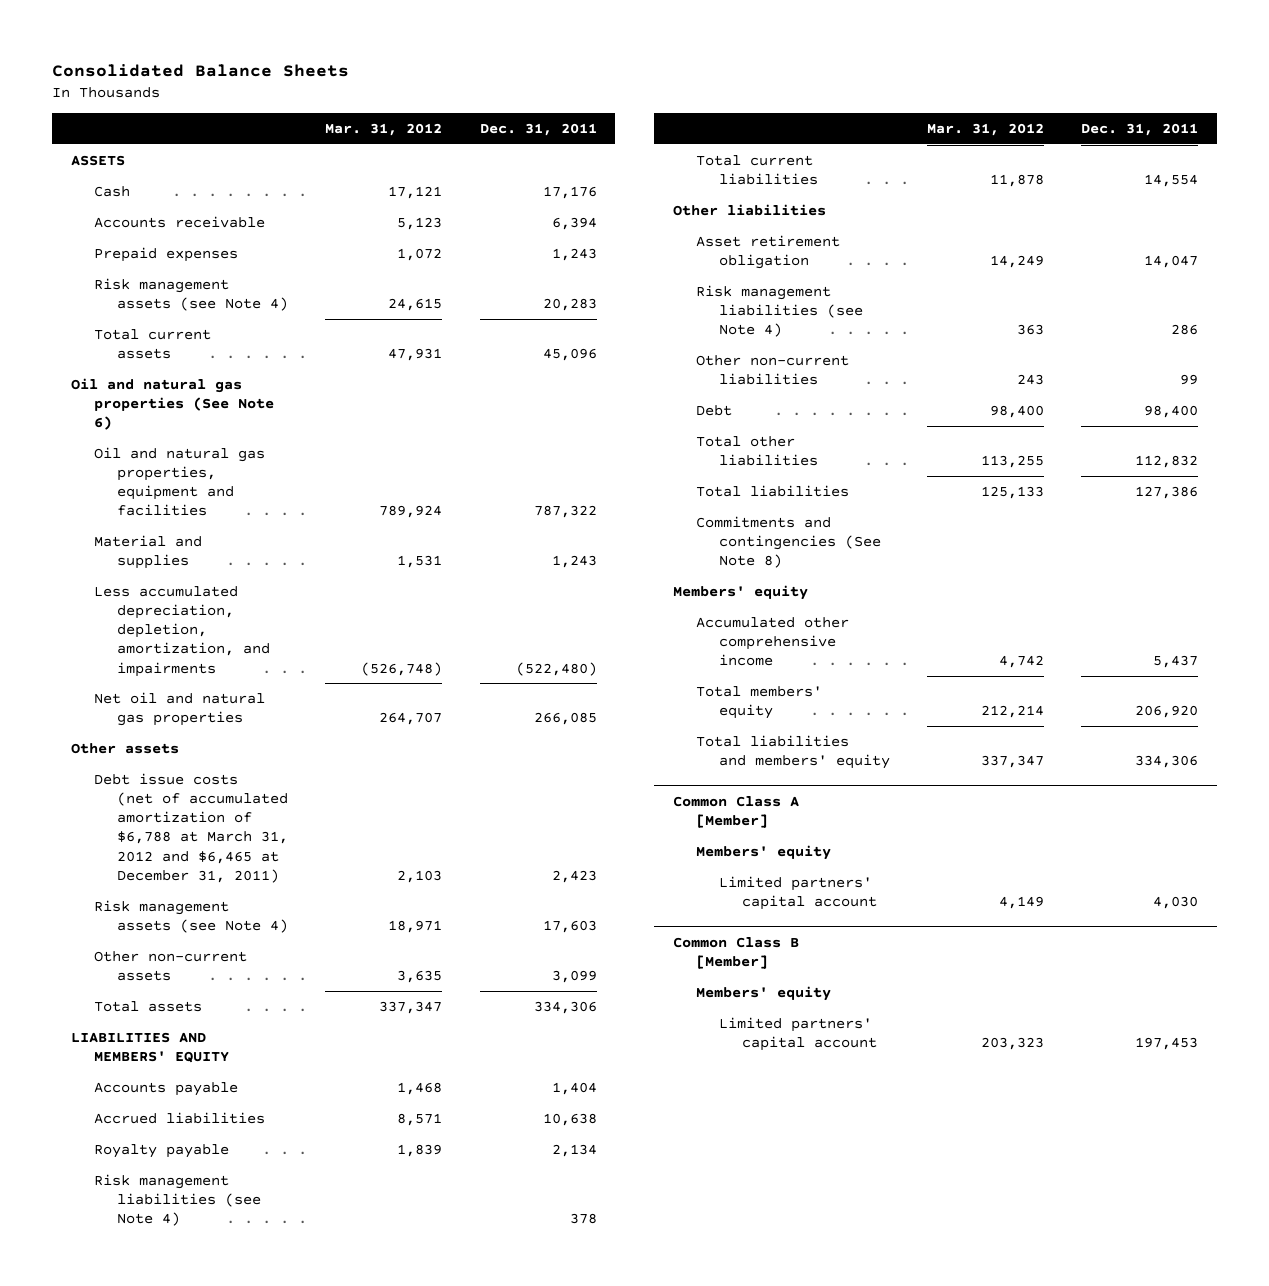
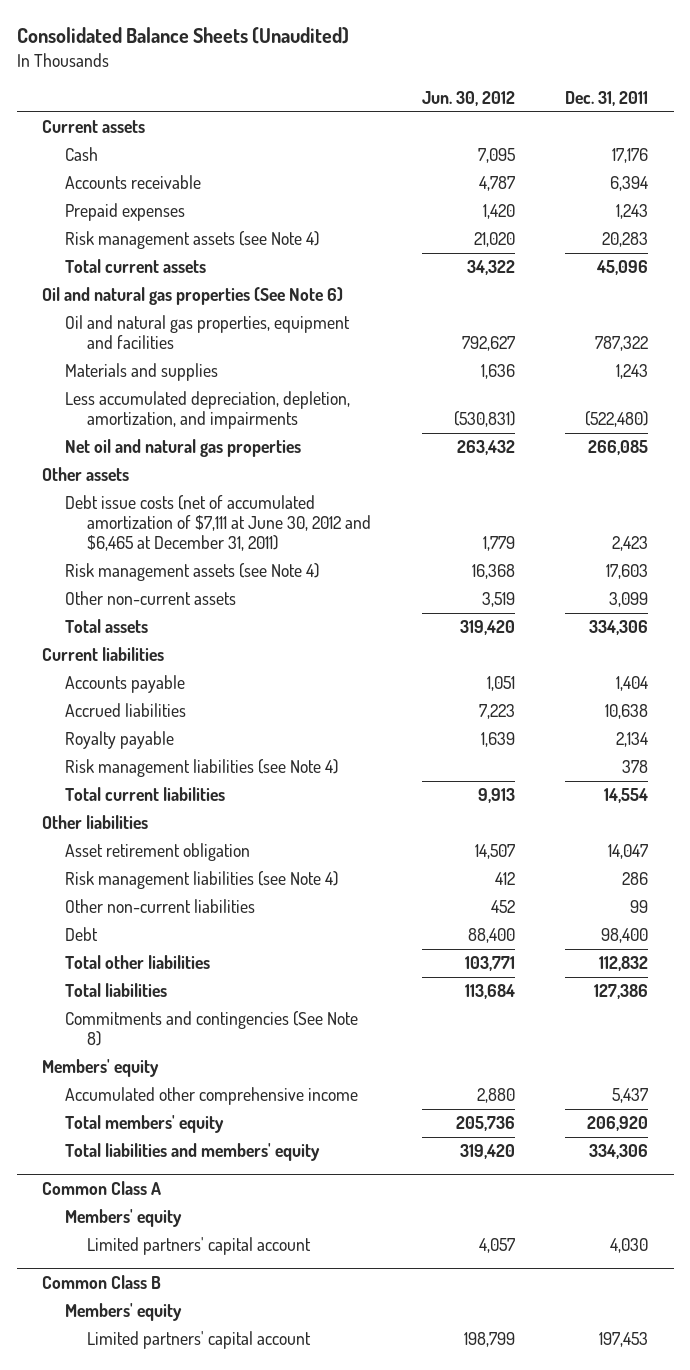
- Consolidated Balance Sheets
+ Consolidated Balance Sheets (Unaudited)
- | Mar. 31, 2012 | Dec. 31, 2011
+ | Jun. 30, 2012 | Dec. 31, 2011
- ASSETS
+ Current assets
- Material and supplies | 1,531 | 1,243
+ Materials and supplies | 1,636 | 1,243
- Debt issue costs (net of accumulated amortization of $6,788 at March 31, 2012 and $6,465 at December 31, 2011) | 2,103 | 2,423
+ Debt issue costs (net of accumulated amortization of $7,111 at June 30, 2012 and $6,465 at December 31, 2011) | 1,779 | 2,423
- LIABILITIES AND MEMBERS' EQUITY
+ Current liabilities
- Common Class A [Member]
+ Common Class A
- Common Class B [Member]
+ Common Class B

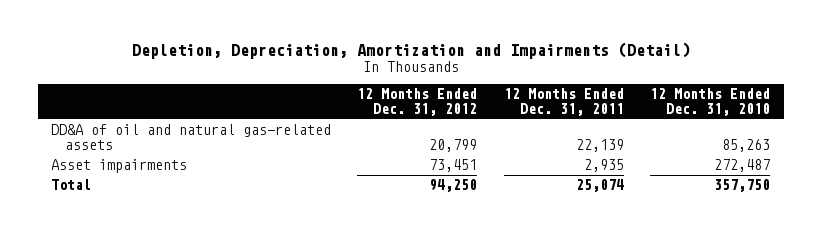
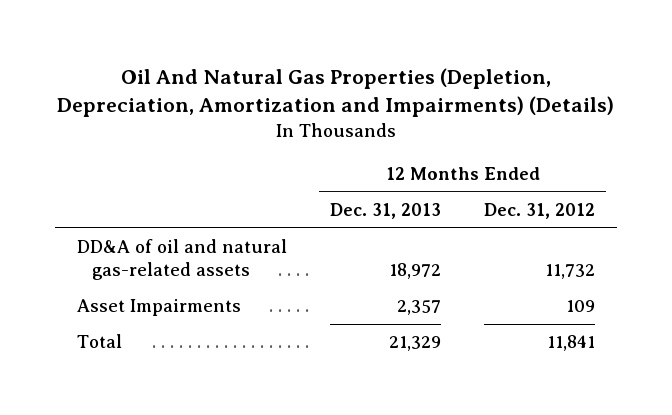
- Depletion, Depreciation, Amortization and Impairments (Detail)
+ Oil And Natural Gas Properties (Depletion, Depreciation, Amortization and Impairments) (Details)
- | 12 Months Ended Dec. 31, 2012 | 12 Months Ended Dec. 31, 2011 | 12 Months Ended Dec. 31, 2010
+ | 12 Months Ended Dec. 31, 2013 | 12 Months Ended Dec. 31, 2012
- DD&A of oil and natural gas-related assets | 20,799 | 22,139 | 85,263
- Asset impairments | 73,451 | 2,935 | 272,487
- Total | 94,250 | 25,074 | 357,750
+ DD&A of oil and natural gas-related assets | 18,972 | 11,732
+ Asset Impairments | 2,357 | 109
+ Total | 21,329 | 11,841

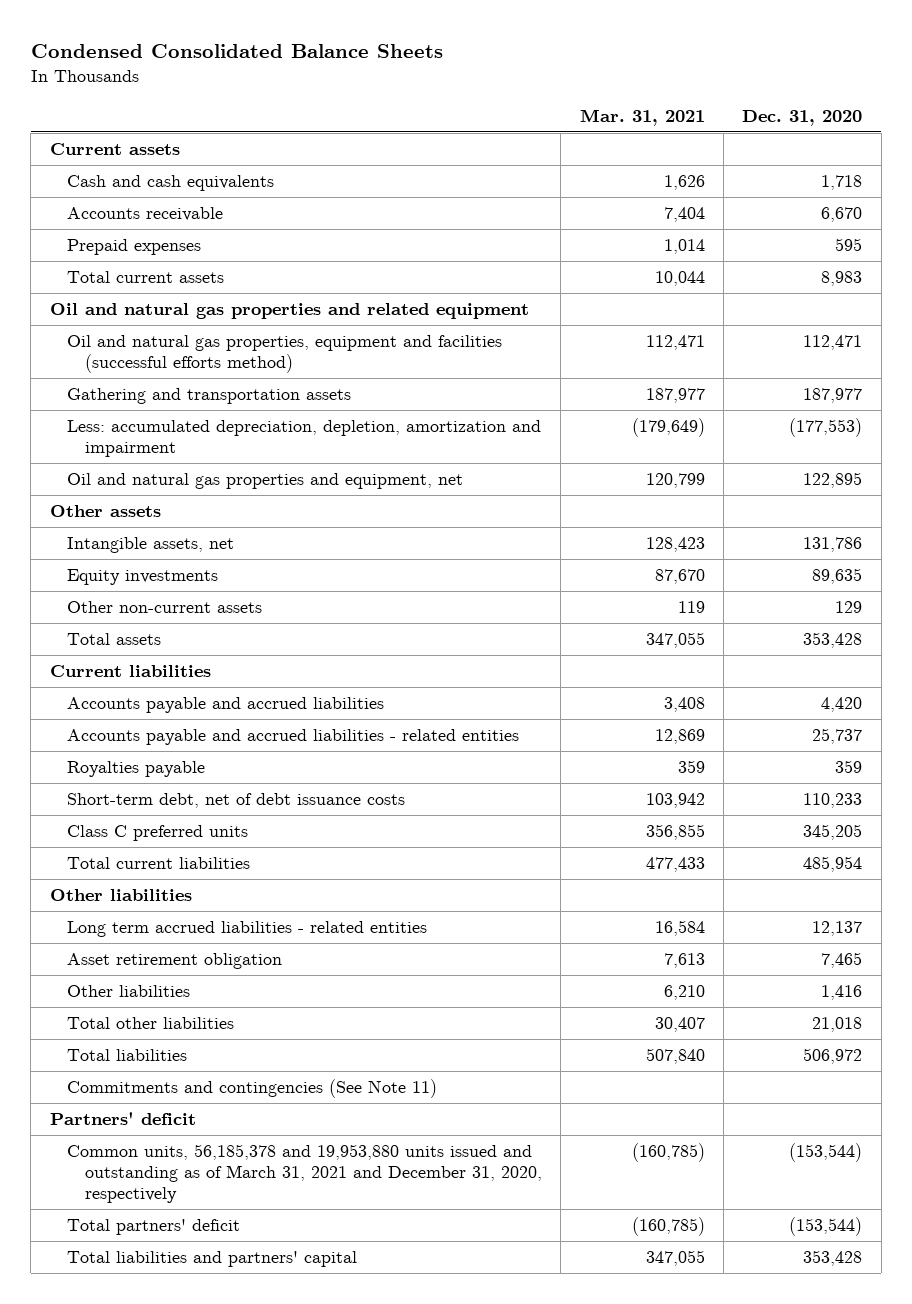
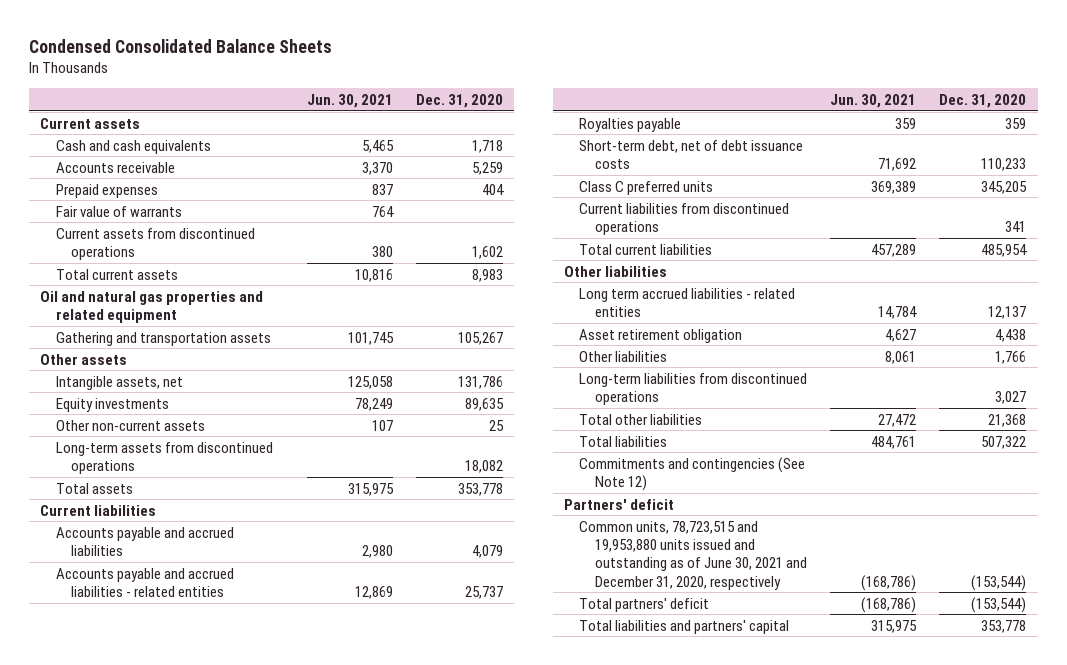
- | Mar. 31, 2021 | Dec. 31, 2020
+ | Jun. 30, 2021 | Dec. 31, 2020
- Accounts receivable | 7,404 | 6,670
- Prepaid expenses | 1,014 | 595
+ Accounts receivable | 3,370 | 5,259
+ Prepaid expenses | 837 | 404
+ Fair value of warrants | 764 |
+ Current assets from discontinued operations | 380 | 1,602
- Oil and natural gas properties, equipment and facilities (successful efforts method) | 112,471 | 112,471
- Gathering and transportation assets | 187,977 | 187,977
- Less: accumulated depreciation, depletion, amortization and impairment | (179,649) | (177,553)
- Oil and natural gas properties and equipment, net | 120,799 | 122,895
+ Gathering and transportation assets | 101,745 | 105,267
- Other non-current assets | 119 | 129
- Total assets | 347,055 | 353,428
+ Other non-current assets | 107 | 25
+ Long-term assets from discontinued operations | | 18,082
+ Total assets | 315,975 | 353,778
- Accounts payable and accrued liabilities | 3,408 | 4,420
+ Accounts payable and accrued liabilities | 2,980 | 4,079
+ Current liabilities from discontinued operations | | 341
- Asset retirement obligation | 7,613 | 7,465
- Other liabilities | 6,210 | 1,416
- Total other liabilities | 30,407 | 21,018
- Total liabilities | 507,840 | 506,972
- Commitments and contingencies (See Note 11)
+ Asset retirement obligation | 4,627 | 4,438
+ Other liabilities | 8,061 | 1,766
+ Long-term liabilities from discontinued operations | | 3,027
+ Total other liabilities | 27,472 | 21,368
+ Total liabilities | 484,761 | 507,322
+ Commitments and contingencies (See Note 12)
- Common units, 56,185,378 and 19,953,880 units issued and outstanding as of March 31, 2021 and December 31, 2020, respectively | (160,785) | (153,544)
+ Common units, 78,723,515 and 19,953,880 units issued and outstanding as of June 30, 2021 and December 31, 2020, respectively | (168,786) | (153,544)
- Total liabilities and partners' capital | 347,055 | 353,428
+ Total liabilities and partners' capital | 315,975 | 353,778

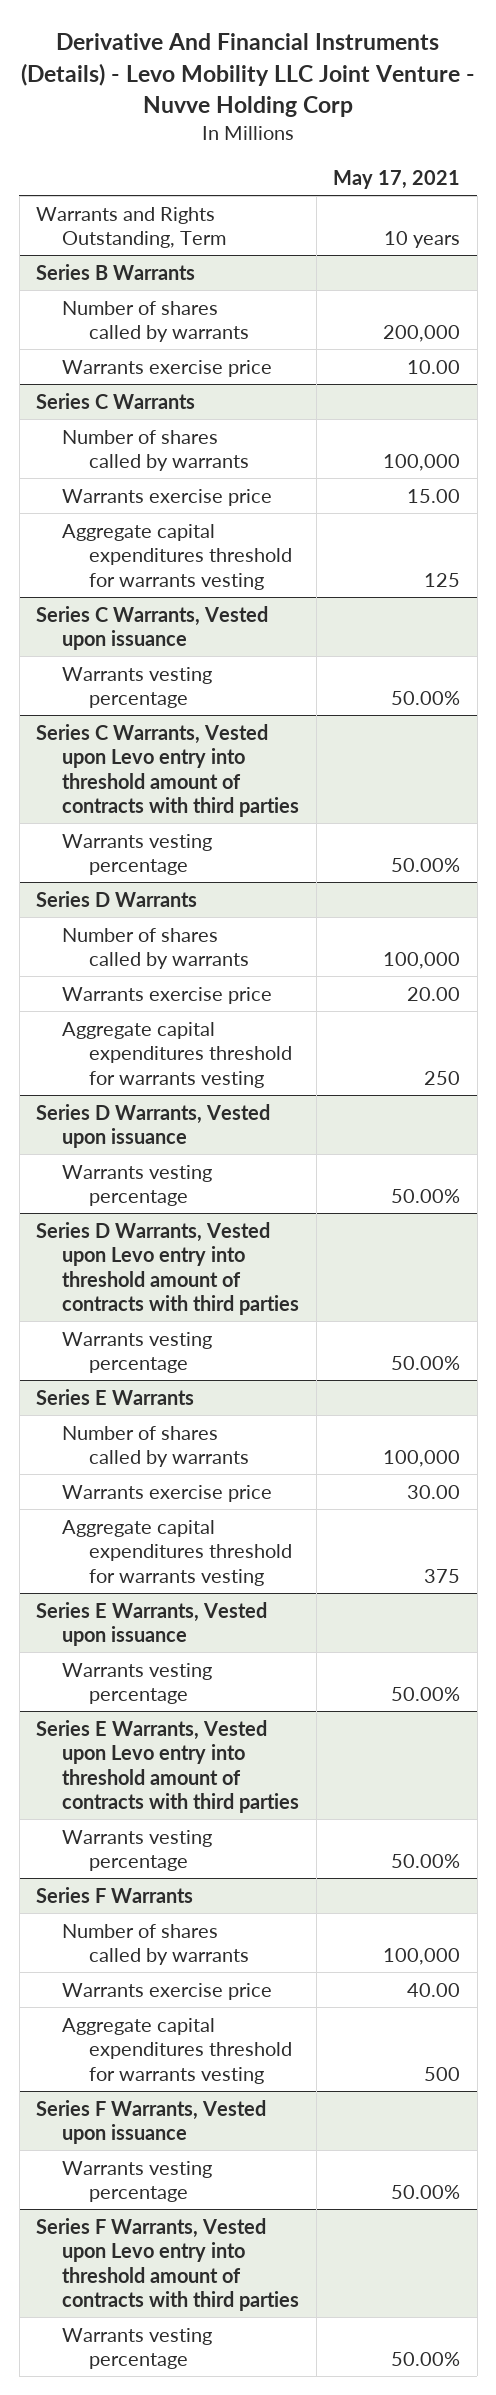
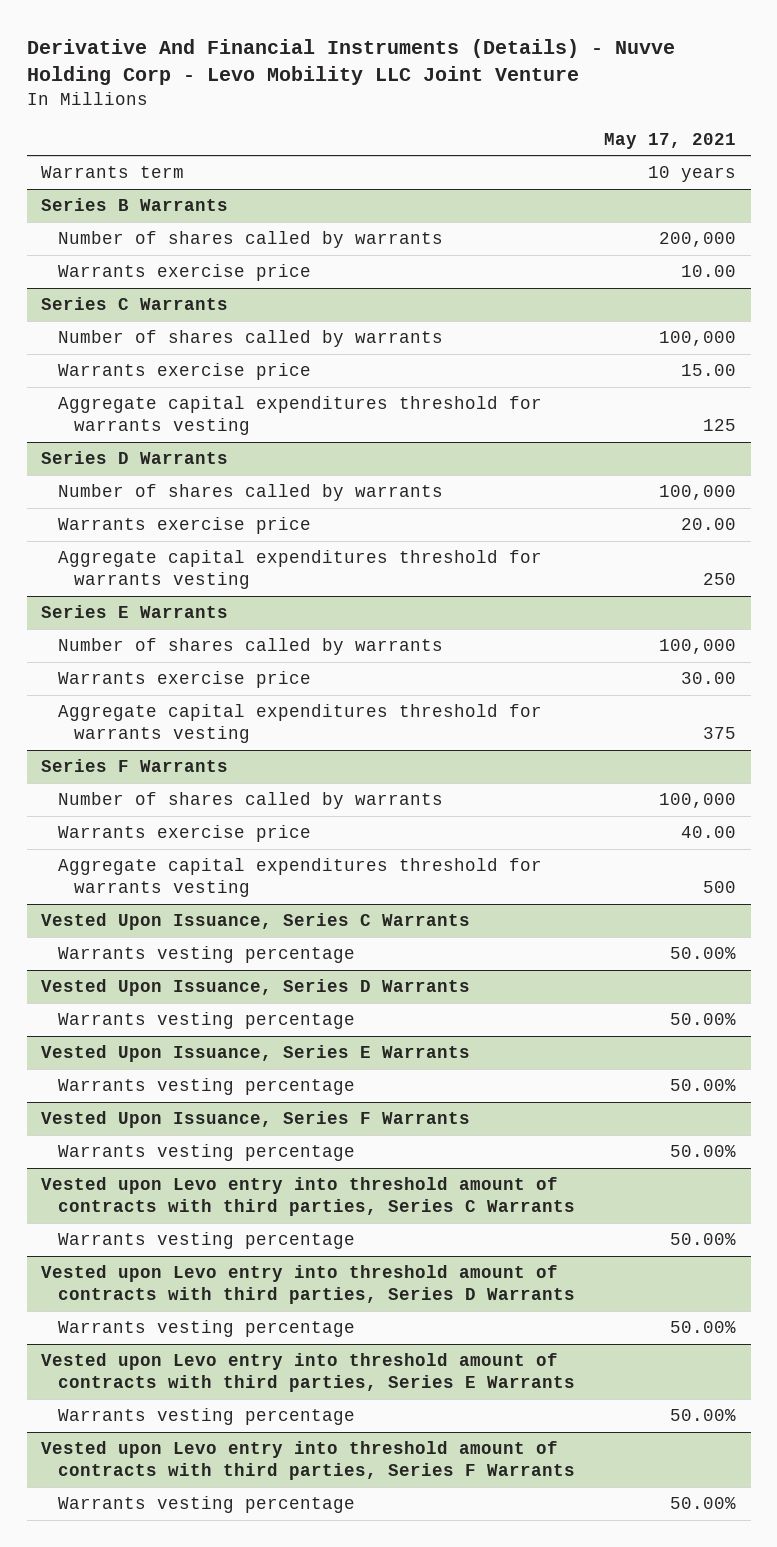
- Derivative And Financial Instruments (Details) - Levo Mobility LLC Joint Venture - Nuvve Holding Corp
+ Derivative And Financial Instruments (Details) - Nuvve Holding Corp - Levo Mobility LLC Joint Venture
- Warrants and Rights Outstanding, Term | 10 years
+ Warrants term | 10 years
- Series C Warrants, Vested upon issuance
- Warrants vesting percentage | 50.00%
- Series C Warrants, Vested upon Levo entry into threshold amount of contracts with third parties
- Warrants vesting percentage | 50.00%
- Series D Warrants, Vested upon issuance
- Warrants vesting percentage | 50.00%
- Series D Warrants, Vested upon Levo entry into threshold amount of contracts with third parties
- Warrants vesting percentage | 50.00%
- Series E Warrants, Vested upon issuance
- Warrants vesting percentage | 50.00%
- Series E Warrants, Vested upon Levo entry into threshold amount of contracts with third parties
- Warrants vesting percentage | 50.00%
- Series F Warrants, Vested upon issuance
+ Vested Upon Issuance, Series C Warrants
- Series F Warrants, Vested upon Levo entry into threshold amount of contracts with third parties
+ Vested Upon Issuance, Series D Warrants
+ Vested Upon Issuance, Series E Warrants
+ Warrants vesting percentage | 50.00%
+ Vested Upon Issuance, Series F Warrants
+ Warrants vesting percentage | 50.00%
+ Vested upon Levo entry into threshold amount of contracts with third parties, Series C Warrants
+ Warrants vesting percentage | 50.00%
+ Vested upon Levo entry into threshold amount of contracts with third parties, Series D Warrants
+ Warrants vesting percentage | 50.00%
+ Vested upon Levo entry into threshold amount of contracts with third parties, Series E Warrants
+ Warrants vesting percentage | 50.00%
+ Vested upon Levo entry into threshold amount of contracts with third parties, Series F Warrants
+ Warrants vesting percentage | 50.00%

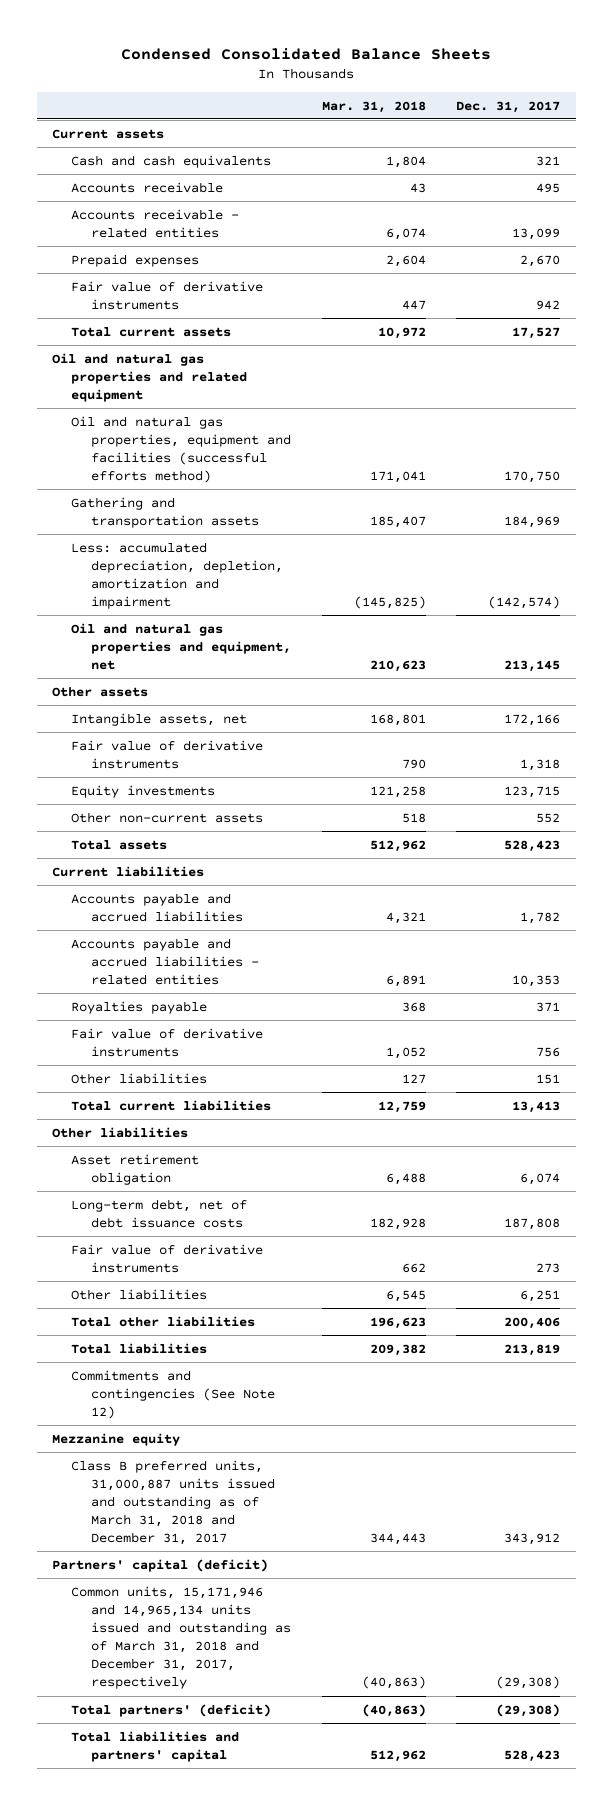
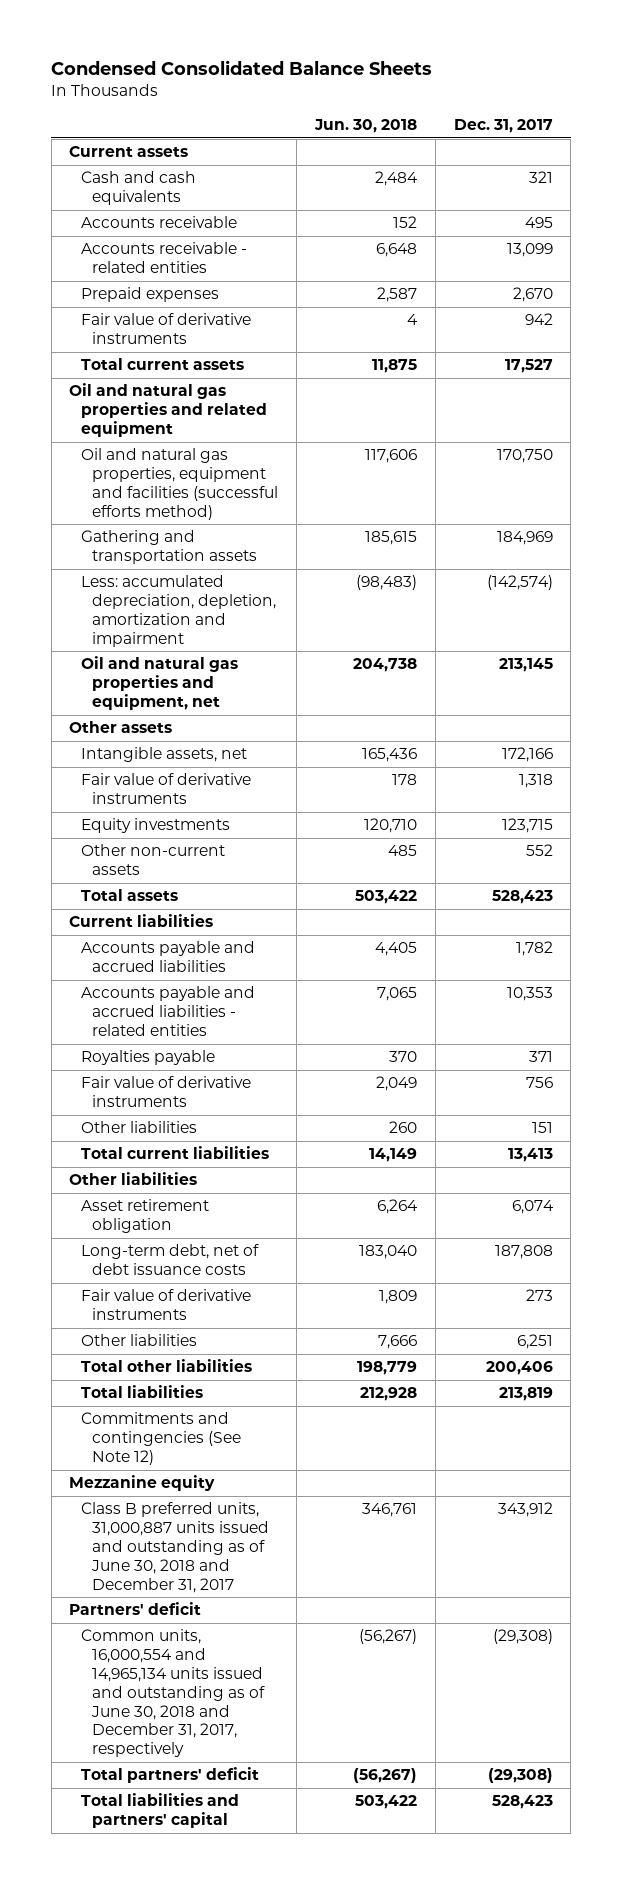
- | Mar. 31, 2018 | Dec. 31, 2017
+ | Jun. 30, 2018 | Dec. 31, 2017
- Class B preferred units, 31,000,887 units issued and outstanding as of March 31, 2018 and December 31, 2017 | 344,443 | 343,912
- Partners' capital (deficit)
- Common units, 15,171,946 and 14,965,134 units issued and outstanding as of March 31, 2018 and December 31, 2017, respectively | (40,863) | (29,308)
- Total partners' (deficit) | (40,863) | (29,308)
+ Class B preferred units, 31,000,887 units issued and outstanding as of June 30, 2018 and December 31, 2017 | 346,761 | 343,912
+ Partners' deficit
+ Common units, 16,000,554 and 14,965,134 units issued and outstanding as of June 30, 2018 and December 31, 2017, respectively | (56,267) | (29,308)
+ Total partners' deficit | (56,267) | (29,308)

